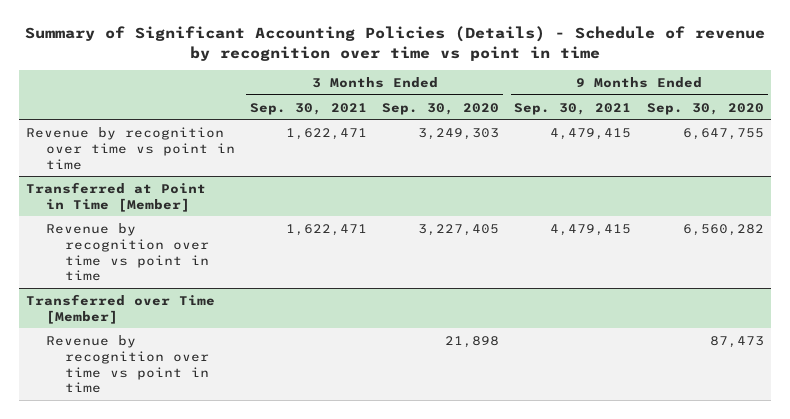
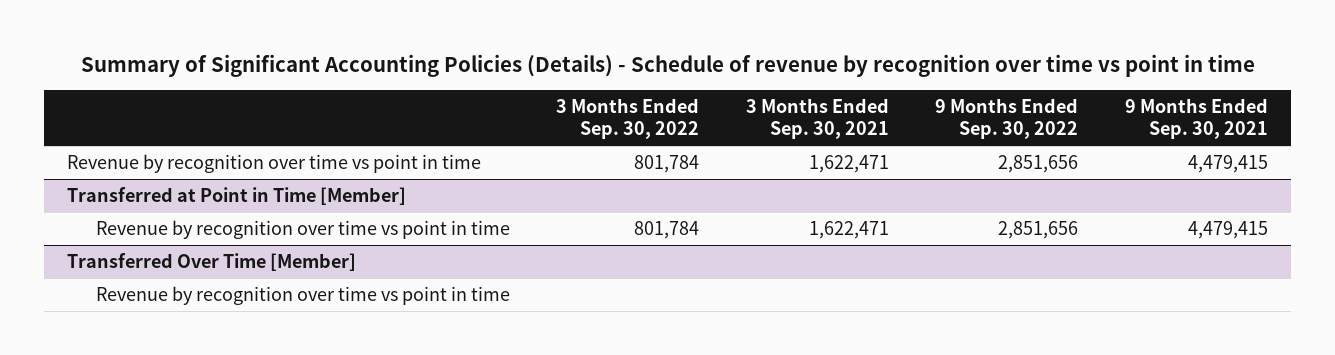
- | 3 Months Ended Sep. 30, 2021 | 3 Months Ended Sep. 30, 2020 | 9 Months Ended Sep. 30, 2021 | 9 Months Ended Sep. 30, 2020
+ | 3 Months Ended Sep. 30, 2022 | 3 Months Ended Sep. 30, 2021 | 9 Months Ended Sep. 30, 2022 | 9 Months Ended Sep. 30, 2021
- Transferred over Time [Member]
+ Transferred Over Time [Member]

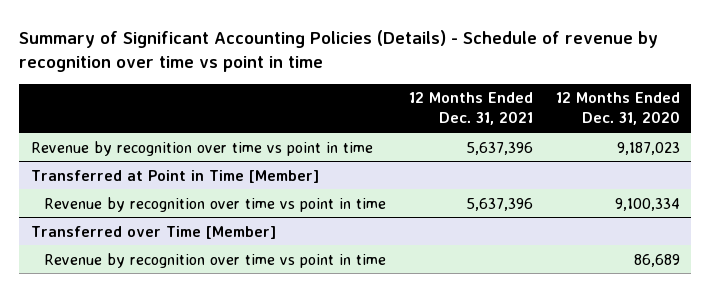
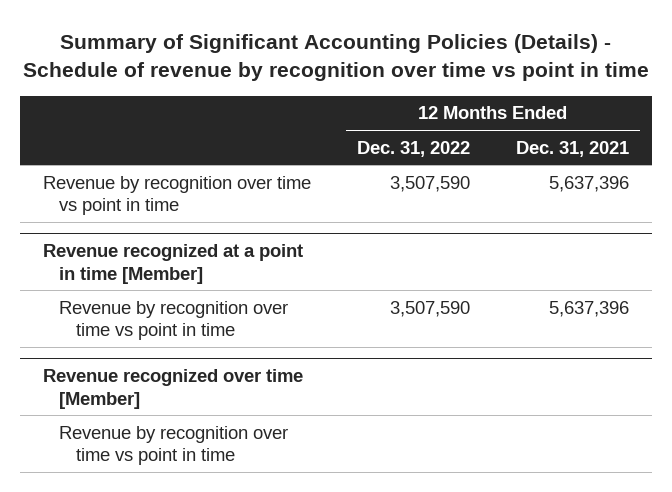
- | 12 Months Ended Dec. 31, 2021 | 12 Months Ended Dec. 31, 2020
+ | 12 Months Ended Dec. 31, 2022 | 12 Months Ended Dec. 31, 2021
- Transferred at Point in Time [Member]
+ Revenue recognized at a point in time [Member]
- Transferred over Time [Member]
+ Revenue recognized over time [Member]

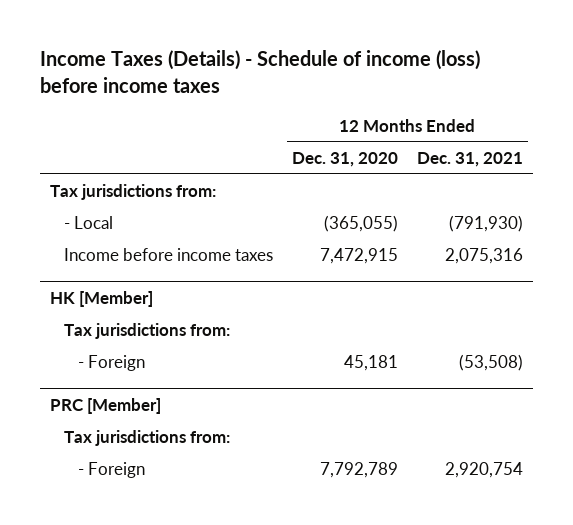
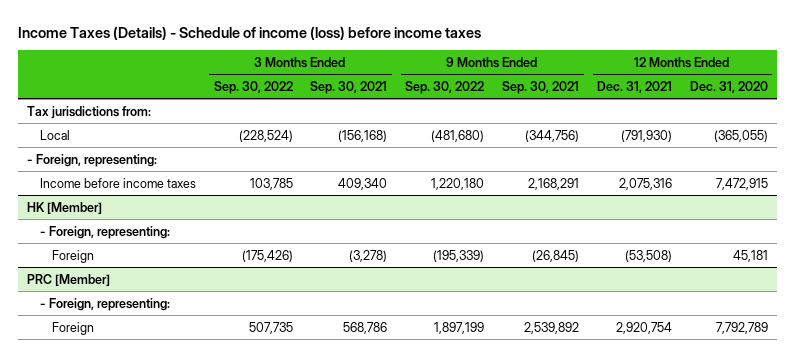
- | 12 Months Ended Dec. 31, 2020 | 12 Months Ended Dec. 31, 2021
+ | 3 Months Ended Sep. 30, 2022 | 3 Months Ended Sep. 30, 2021 | 9 Months Ended Sep. 30, 2022 | 9 Months Ended Sep. 30, 2021 | 12 Months Ended Dec. 31, 2021 | 12 Months Ended Dec. 31, 2020
- - Local | (365,055) | (791,930)
+ Local | (228,524) | (156,168) | (481,680) | (344,756) | (791,930) | (365,055)
+ - Foreign, representing:
@ HK [Member]
- Tax jurisdictions from:
- - Foreign | 45,181 | (53,508)
+ - Foreign, representing:
+ Foreign | (175,426) | (3,278) | (195,339) | (26,845) | (53,508) | 45,181
@ PRC [Member]
- Tax jurisdictions from:
- - Foreign | 7,792,789 | 2,920,754
+ - Foreign, representing:
+ Foreign | 507,735 | 568,786 | 1,897,199 | 2,539,892 | 2,920,754 | 7,792,789

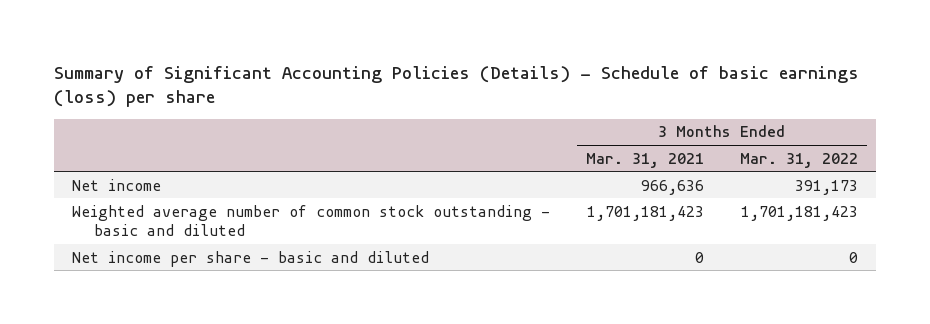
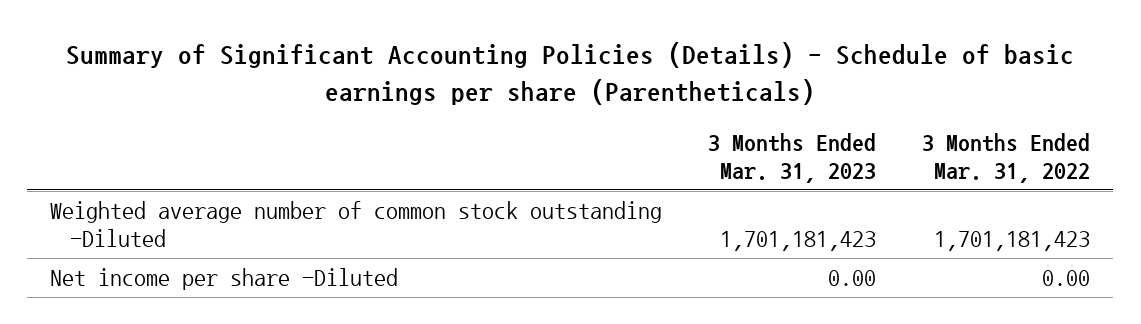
- Summary of Significant Accounting Policies (Details) - Schedule of basic earnings (loss) per share
+ Summary of Significant Accounting Policies (Details) - Schedule of basic earnings per share (Parentheticals)
- | 3 Months Ended Mar. 31, 2021 | 3 Months Ended Mar. 31, 2022
+ | 3 Months Ended Mar. 31, 2023 | 3 Months Ended Mar. 31, 2022
- Net income | 966,636 | 391,173
- Weighted average number of common stock outstanding - basic and diluted | 1,701,181,423 | 1,701,181,423
- Net income per share - basic and diluted | 0 | 0
+ Weighted average number of common stock outstanding -Diluted | 1,701,181,423 | 1,701,181,423
+ Net income per share -Diluted | 0.00 | 0.00

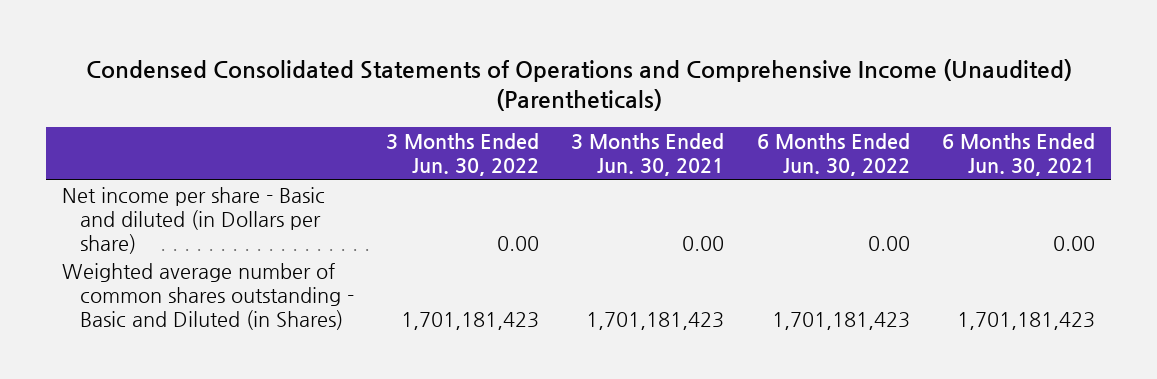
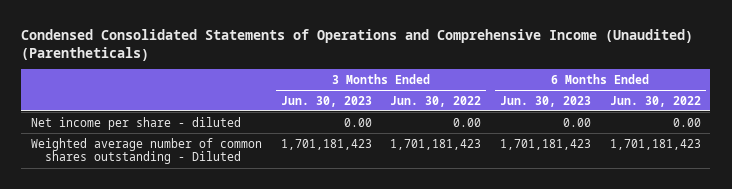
- | 3 Months Ended Jun. 30, 2022 | 3 Months Ended Jun. 30, 2021 | 6 Months Ended Jun. 30, 2022 | 6 Months Ended Jun. 30, 2021
+ | 3 Months Ended Jun. 30, 2023 | 3 Months Ended Jun. 30, 2022 | 6 Months Ended Jun. 30, 2023 | 6 Months Ended Jun. 30, 2022
- Net income per share - Basic and diluted (in Dollars per share) | 0.00 | 0.00 | 0.00 | 0.00
- Weighted average number of common shares outstanding - Basic and Diluted (in Shares) | 1,701,181,423 | 1,701,181,423 | 1,701,181,423 | 1,701,181,423
+ Net income per share - diluted | 0.00 | 0.00 | 0.00 | 0.00
+ Weighted average number of common shares outstanding - Diluted | 1,701,181,423 | 1,701,181,423 | 1,701,181,423 | 1,701,181,423

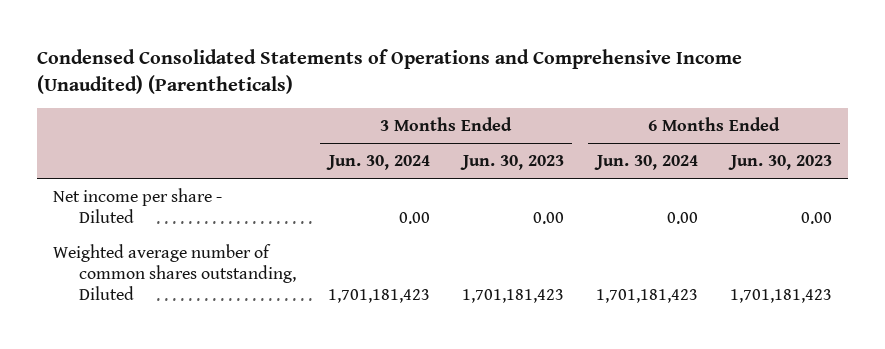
- | 3 Months Ended Jun. 30, 2023 | 3 Months Ended Jun. 30, 2022 | 6 Months Ended Jun. 30, 2023 | 6 Months Ended Jun. 30, 2022
+ | 3 Months Ended Jun. 30, 2024 | 3 Months Ended Jun. 30, 2023 | 6 Months Ended Jun. 30, 2024 | 6 Months Ended Jun. 30, 2023
- Net income per share - diluted | 0.00 | 0.00 | 0.00 | 0.00
- Weighted average number of common shares outstanding - Diluted | 1,701,181,423 | 1,701,181,423 | 1,701,181,423 | 1,701,181,423
+ Net income per share - Diluted | 0.00 | 0.00 | 0.00 | 0.00
+ Weighted average number of common shares outstanding, Diluted | 1,701,181,423 | 1,701,181,423 | 1,701,181,423 | 1,701,181,423

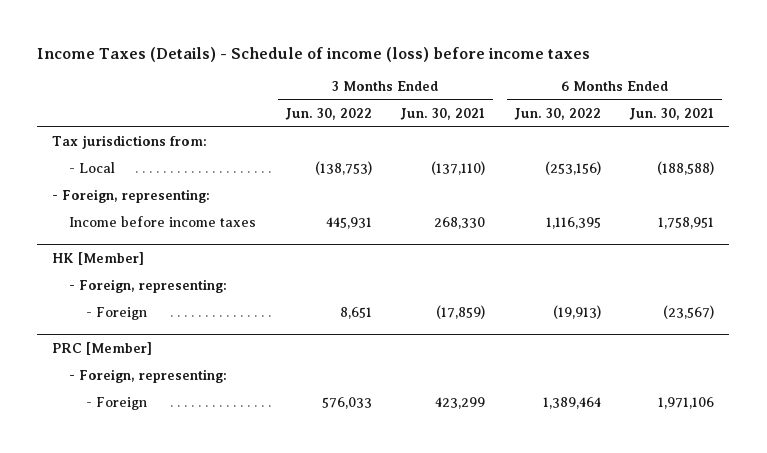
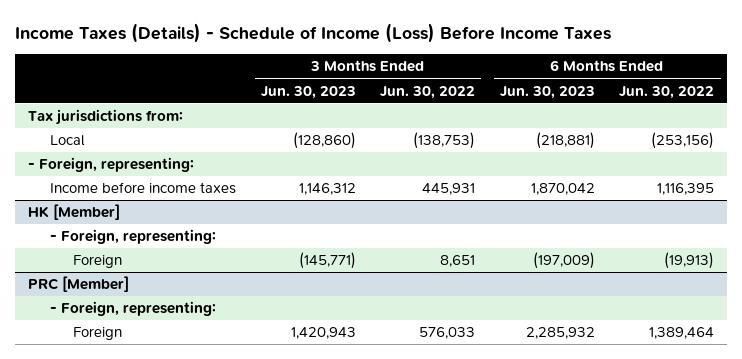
- Income Taxes (Details) - Schedule of income (loss) before income taxes
+ Income Taxes (Details) - Schedule of Income (Loss) Before Income Taxes
- | 3 Months Ended Jun. 30, 2022 | 3 Months Ended Jun. 30, 2021 | 6 Months Ended Jun. 30, 2022 | 6 Months Ended Jun. 30, 2021
+ | 3 Months Ended Jun. 30, 2023 | 3 Months Ended Jun. 30, 2022 | 6 Months Ended Jun. 30, 2023 | 6 Months Ended Jun. 30, 2022
- - Local | (138,753) | (137,110) | (253,156) | (188,588)
+ Local | (128,860) | (138,753) | (218,881) | (253,156)
@ HK [Member]
- - Foreign | 8,651 | (17,859) | (19,913) | (23,567)
+ Foreign | (145,771) | 8,651 | (197,009) | (19,913)
@ PRC [Member]
- - Foreign | 576,033 | 423,299 | 1,389,464 | 1,971,106
+ Foreign | 1,420,943 | 576,033 | 2,285,932 | 1,389,464

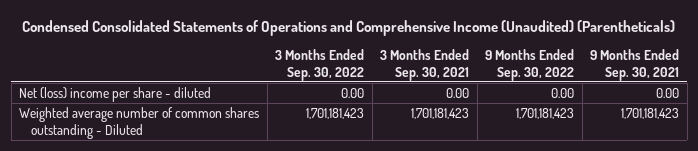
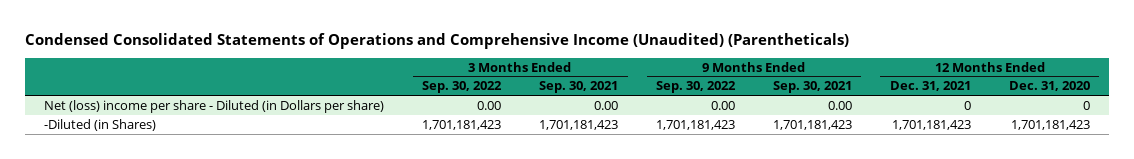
- | 3 Months Ended Sep. 30, 2022 | 3 Months Ended Sep. 30, 2021 | 9 Months Ended Sep. 30, 2022 | 9 Months Ended Sep. 30, 2021
+ | 3 Months Ended Sep. 30, 2022 | 3 Months Ended Sep. 30, 2021 | 9 Months Ended Sep. 30, 2022 | 9 Months Ended Sep. 30, 2021 | 12 Months Ended Dec. 31, 2021 | 12 Months Ended Dec. 31, 2020
- Net (loss) income per share - diluted | 0.00 | 0.00 | 0.00 | 0.00
- Weighted average number of common shares outstanding - Diluted | 1,701,181,423 | 1,701,181,423 | 1,701,181,423 | 1,701,181,423
+ Net (loss) income per share - Diluted (in Dollars per share) | 0.00 | 0.00 | 0.00 | 0.00 | 0 | 0
+ -Diluted (in Shares) | 1,701,181,423 | 1,701,181,423 | 1,701,181,423 | 1,701,181,423 | 1,701,181,423 | 1,701,181,423

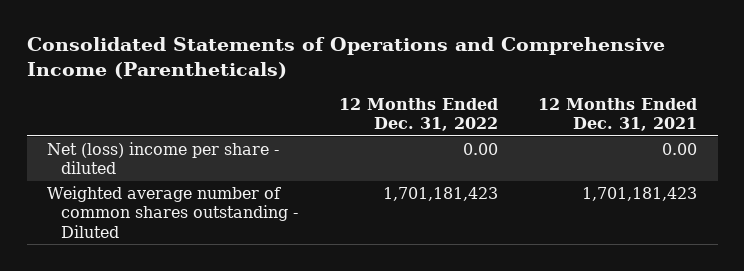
- Condensed Consolidated Statements of Operations and Comprehensive Income (Unaudited) (Parentheticals)
+ Consolidated Statements of Operations and Comprehensive Income (Parentheticals)
- | 3 Months Ended Sep. 30, 2022 | 3 Months Ended Sep. 30, 2021 | 9 Months Ended Sep. 30, 2022 | 9 Months Ended Sep. 30, 2021 | 12 Months Ended Dec. 31, 2021 | 12 Months Ended Dec. 31, 2020
+ | 12 Months Ended Dec. 31, 2022 | 12 Months Ended Dec. 31, 2021
- Net (loss) income per share - Diluted (in Dollars per share) | 0.00 | 0.00 | 0.00 | 0.00 | 0 | 0
- -Diluted (in Shares) | 1,701,181,423 | 1,701,181,423 | 1,701,181,423 | 1,701,181,423 | 1,701,181,423 | 1,701,181,423
+ Net (loss) income per share - diluted | 0.00 | 0.00
+ Weighted average number of common shares outstanding - Diluted | 1,701,181,423 | 1,701,181,423

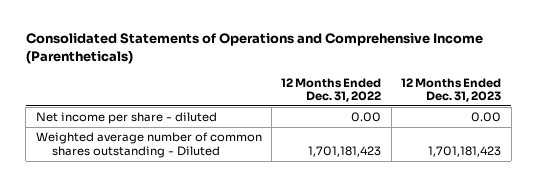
- | 12 Months Ended Dec. 31, 2022 | 12 Months Ended Dec. 31, 2021
+ | 12 Months Ended Dec. 31, 2022 | 12 Months Ended Dec. 31, 2023
- Net (loss) income per share - diluted | 0.00 | 0.00
+ Net income per share - diluted | 0.00 | 0.00

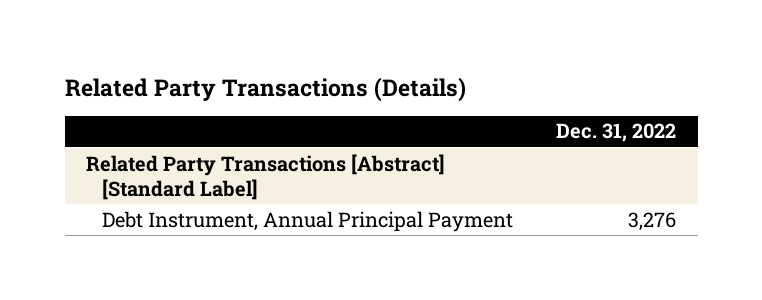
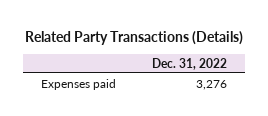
- Related Party Transactions [Abstract] [Standard Label]
- Debt Instrument, Annual Principal Payment | 3,276
+ Expenses paid | 3,276

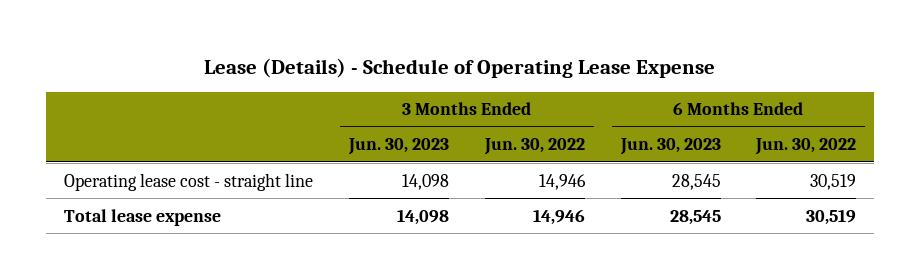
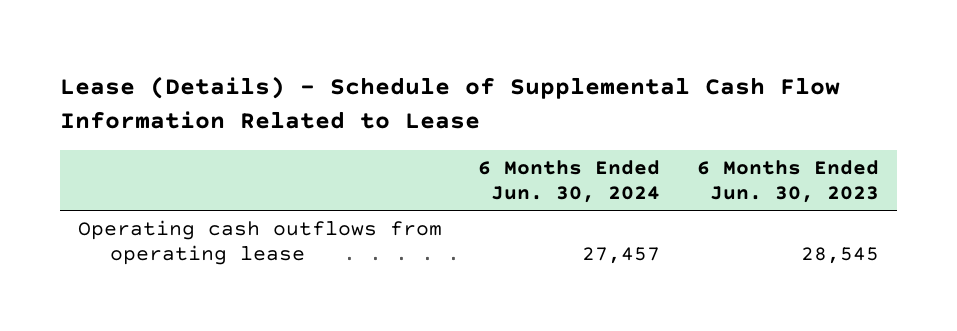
- Lease (Details) - Schedule of Operating Lease Expense
+ Lease (Details) - Schedule of Supplemental Cash Flow Information Related to Lease
- | 3 Months Ended Jun. 30, 2023 | 3 Months Ended Jun. 30, 2022 | 6 Months Ended Jun. 30, 2023 | 6 Months Ended Jun. 30, 2022
+ | 6 Months Ended Jun. 30, 2024 | 6 Months Ended Jun. 30, 2023
- Operating lease cost - straight line | 14,098 | 14,946 | 28,545 | 30,519
- Total lease expense | 14,098 | 14,946 | 28,545 | 30,519
+ Operating cash outflows from operating lease | 27,457 | 28,545

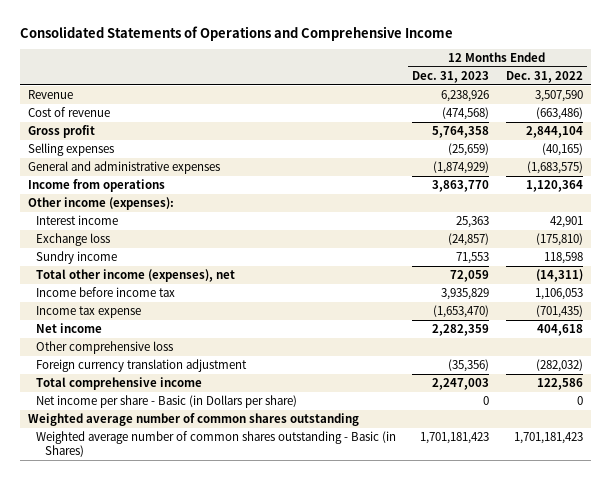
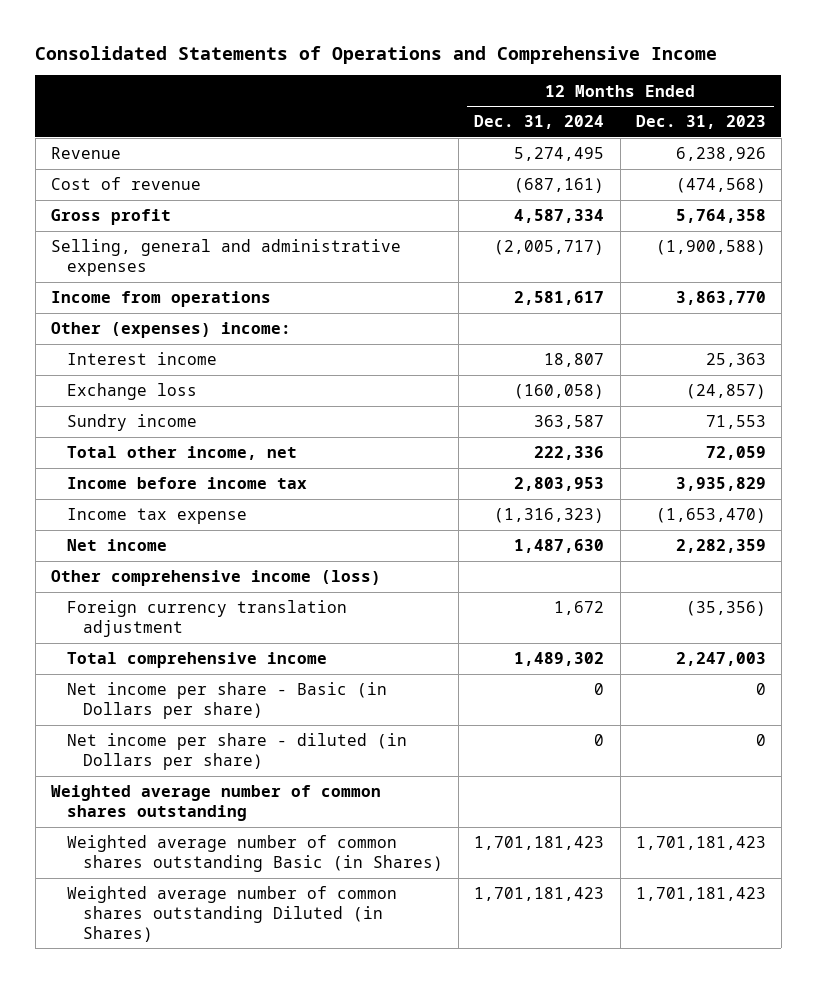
- | 12 Months Ended Dec. 31, 2023 | 12 Months Ended Dec. 31, 2022
+ | 12 Months Ended Dec. 31, 2024 | 12 Months Ended Dec. 31, 2023
- Selling expenses | (25,659) | (40,165)
- General and administrative expenses | (1,874,929) | (1,683,575)
+ Selling, general and administrative expenses | (2,005,717) | (1,900,588)
- Other income (expenses):
+ Other (expenses) income:
- Total other income (expenses), net | 72,059 | (14,311)
+ Total other income, net | 222,336 | 72,059
- Other comprehensive loss
+ Other comprehensive income (loss)
+ Net income per share - diluted (in Dollars per share) | 0 | 0
- Weighted average number of common shares outstanding - Basic (in Shares) | 1,701,181,423 | 1,701,181,423
+ Weighted average number of common shares outstanding Basic (in Shares) | 1,701,181,423 | 1,701,181,423
+ Weighted average number of common shares outstanding Diluted (in Shares) | 1,701,181,423 | 1,701,181,423

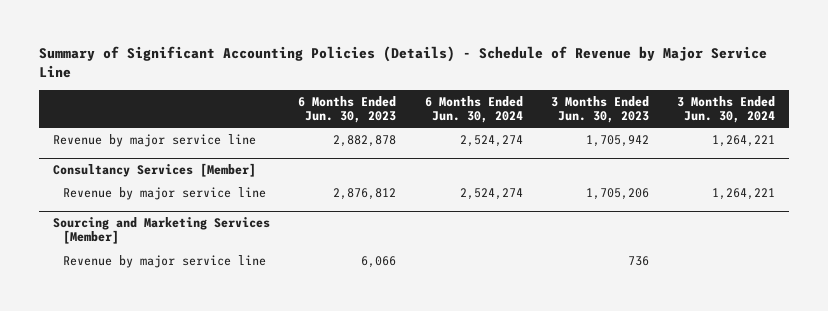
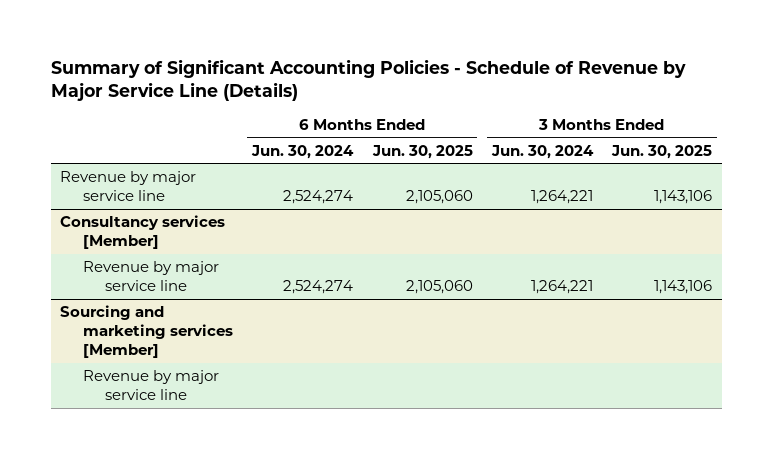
- Summary of Significant Accounting Policies (Details) - Schedule of Revenue by Major Service Line
+ Summary of Significant Accounting Policies - Schedule of Revenue by Major Service Line (Details)
- | 6 Months Ended Jun. 30, 2023 | 6 Months Ended Jun. 30, 2024 | 3 Months Ended Jun. 30, 2023 | 3 Months Ended Jun. 30, 2024
+ | 6 Months Ended Jun. 30, 2024 | 6 Months Ended Jun. 30, 2025 | 3 Months Ended Jun. 30, 2024 | 3 Months Ended Jun. 30, 2025
- Consultancy Services [Member]
+ Consultancy services [Member]
- Sourcing and Marketing Services [Member]
+ Sourcing and marketing services [Member]

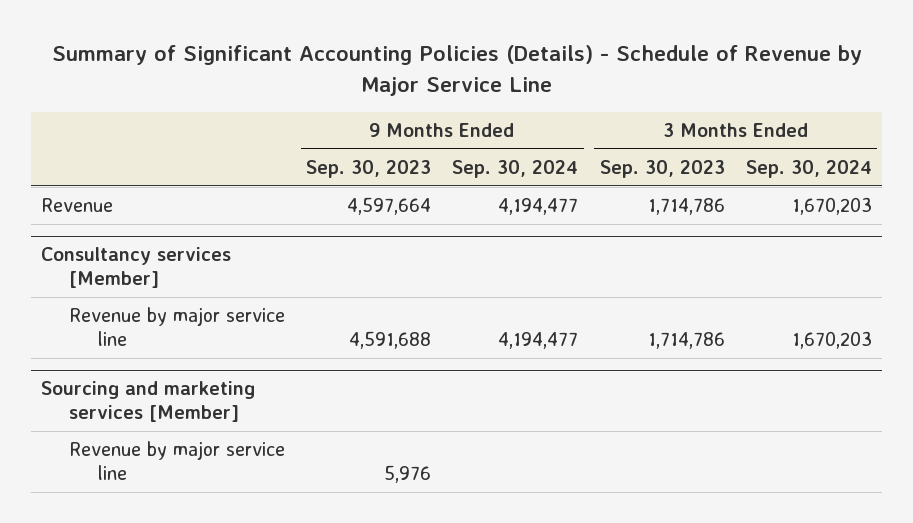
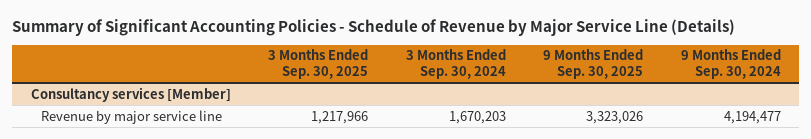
- Summary of Significant Accounting Policies (Details) - Schedule of Revenue by Major Service Line
+ Summary of Significant Accounting Policies - Schedule of Revenue by Major Service Line (Details)
- | 9 Months Ended Sep. 30, 2023 | 9 Months Ended Sep. 30, 2024 | 3 Months Ended Sep. 30, 2023 | 3 Months Ended Sep. 30, 2024
+ | 3 Months Ended Sep. 30, 2025 | 3 Months Ended Sep. 30, 2024 | 9 Months Ended Sep. 30, 2025 | 9 Months Ended Sep. 30, 2024
- Revenue | 4,597,664 | 4,194,477 | 1,714,786 | 1,670,203
- Sourcing and marketing services [Member]
- Revenue by major service line | 5,976 | | |

